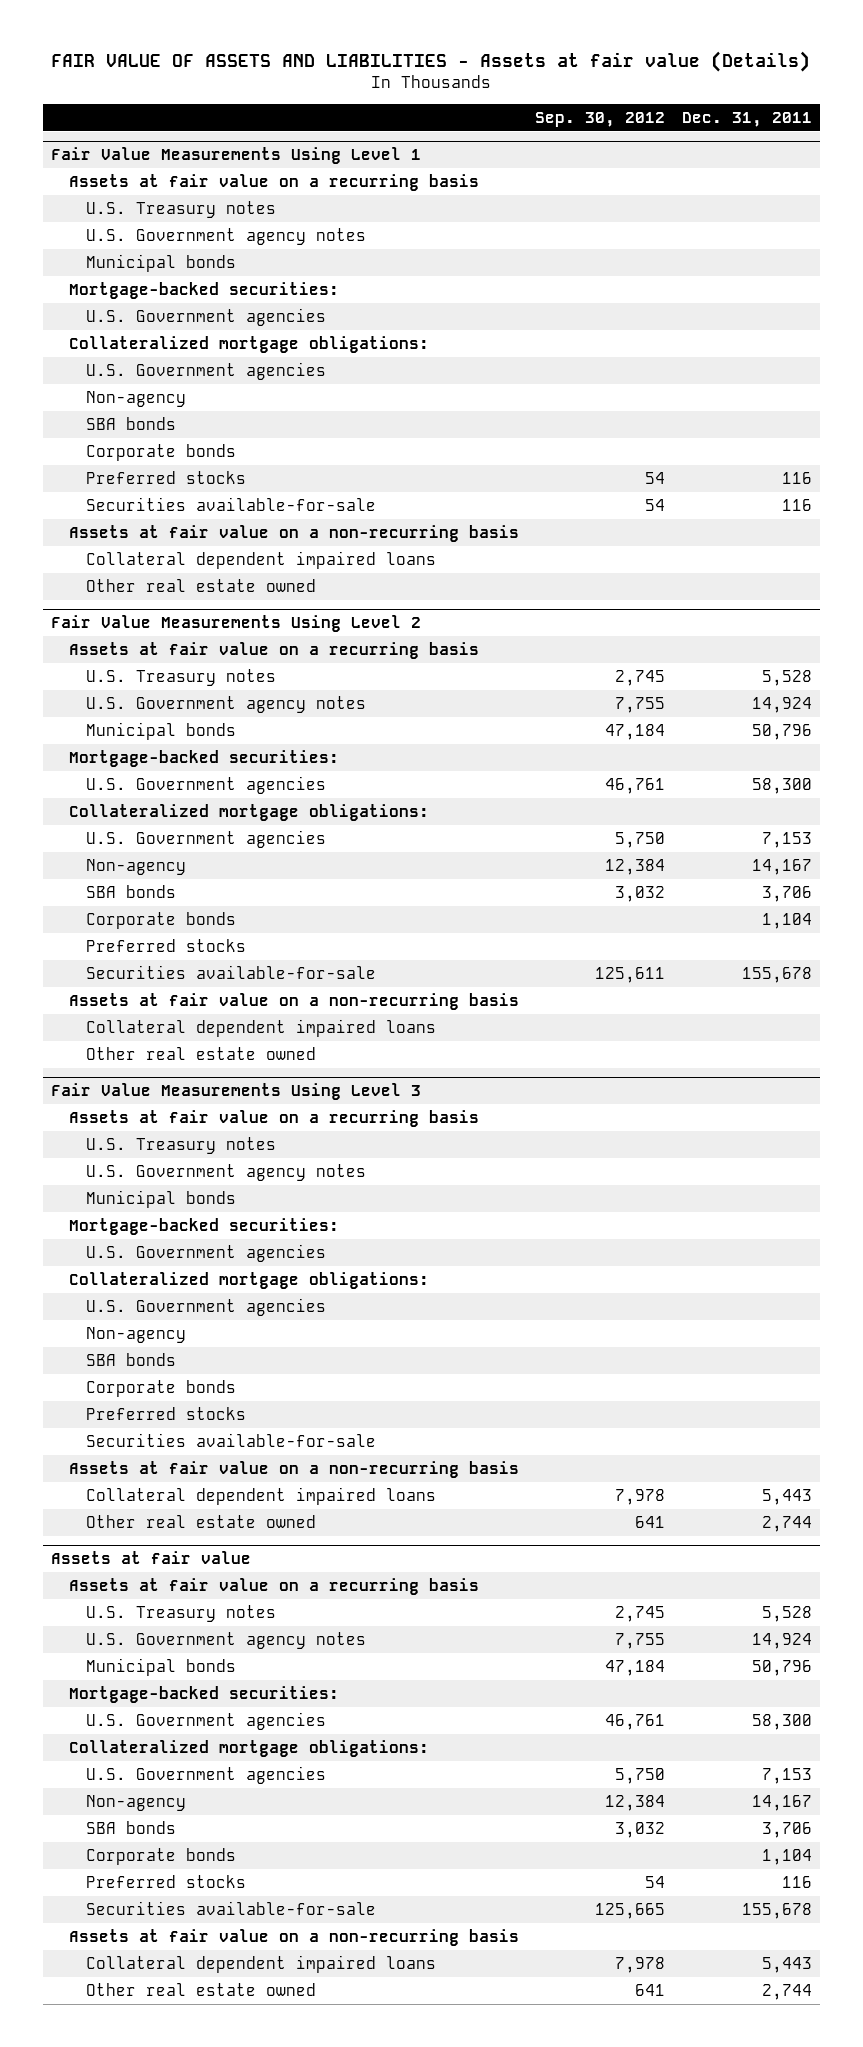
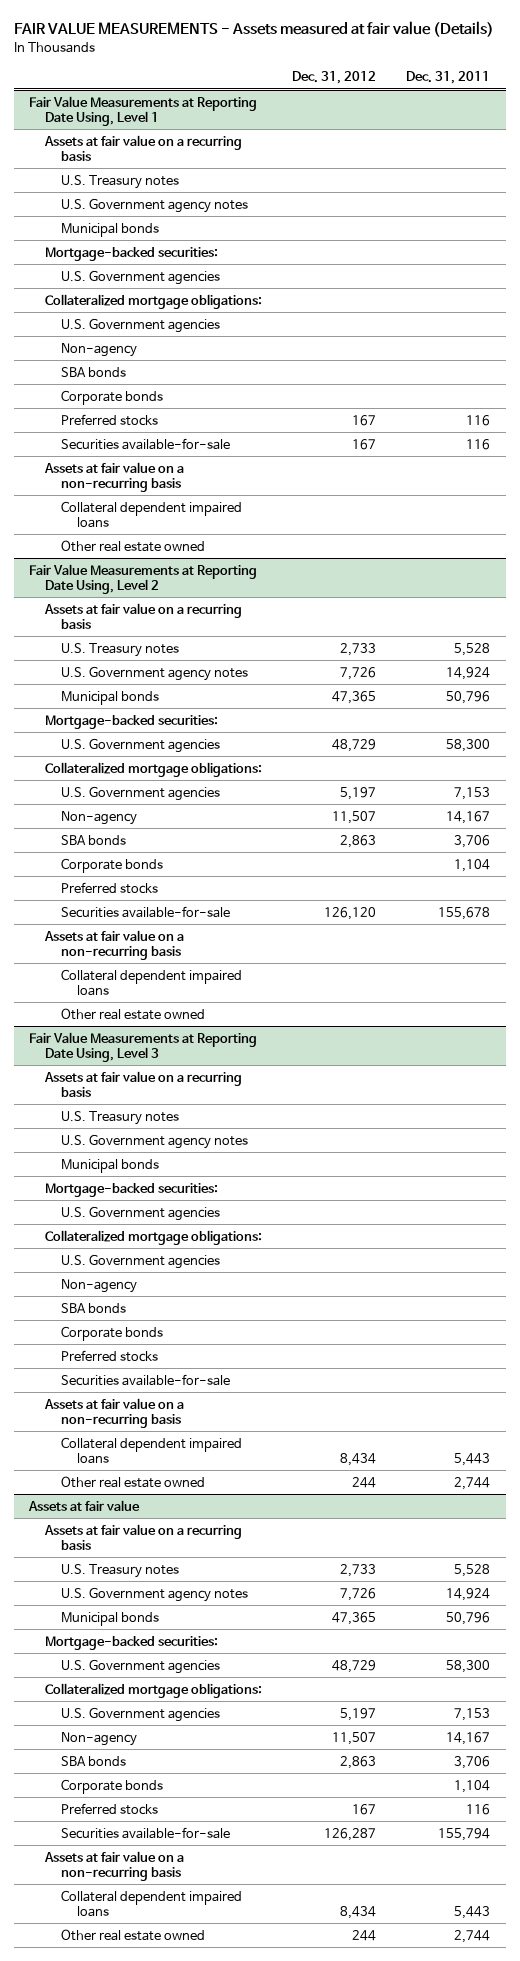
- FAIR VALUE OF ASSETS AND LIABILITIES - Assets at fair value (Details)
+ FAIR VALUE MEASUREMENTS - Assets measured at fair value (Details)
- | Sep. 30, 2012 | Dec. 31, 2011
+ | Dec. 31, 2012 | Dec. 31, 2011
- Fair Value Measurements Using Level 1
+ Fair Value Measurements at Reporting Date Using, Level 1
- Fair Value Measurements Using Level 2
+ Fair Value Measurements at Reporting Date Using, Level 2
- Fair Value Measurements Using Level 3
+ Fair Value Measurements at Reporting Date Using, Level 3
@ Assets at fair value
- Securities available-for-sale | 125,665 | 155,678
+ Securities available-for-sale | 126,287 | 155,794

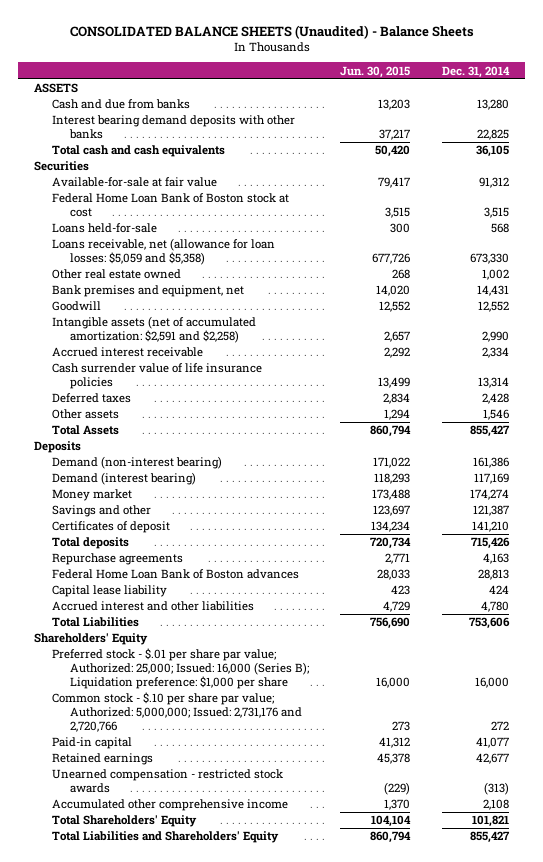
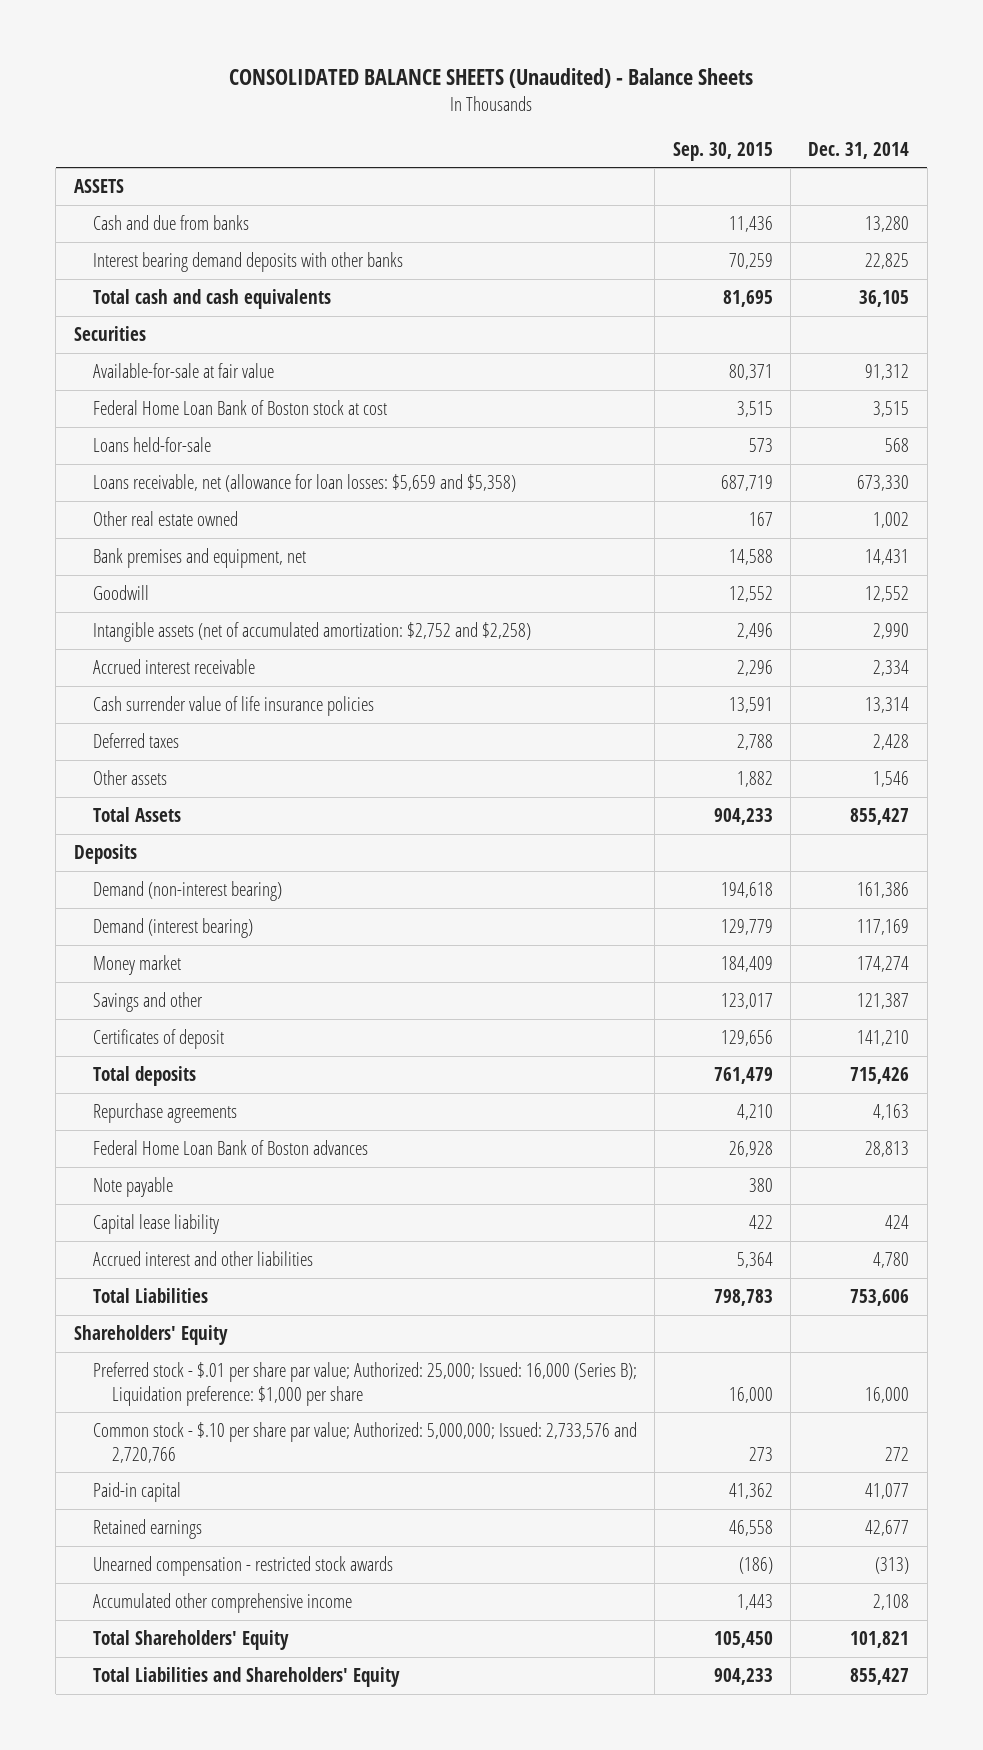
- | Jun. 30, 2015 | Dec. 31, 2014
+ | Sep. 30, 2015 | Dec. 31, 2014
- Loans receivable, net (allowance for loan losses: $5,059 and $5,358) | 677,726 | 673,330
+ Loans receivable, net (allowance for loan losses: $5,659 and $5,358) | 687,719 | 673,330
- Intangible assets (net of accumulated amortization: $2,591 and $2,258) | 2,657 | 2,990
+ Intangible assets (net of accumulated amortization: $2,752 and $2,258) | 2,496 | 2,990
+ Note payable | 380 |
- Common stock - $.10 per share par value; Authorized: 5,000,000; Issued: 2,731,176 and 2,720,766 | 273 | 272
+ Common stock - $.10 per share par value; Authorized: 5,000,000; Issued: 2,733,576 and 2,720,766 | 273 | 272

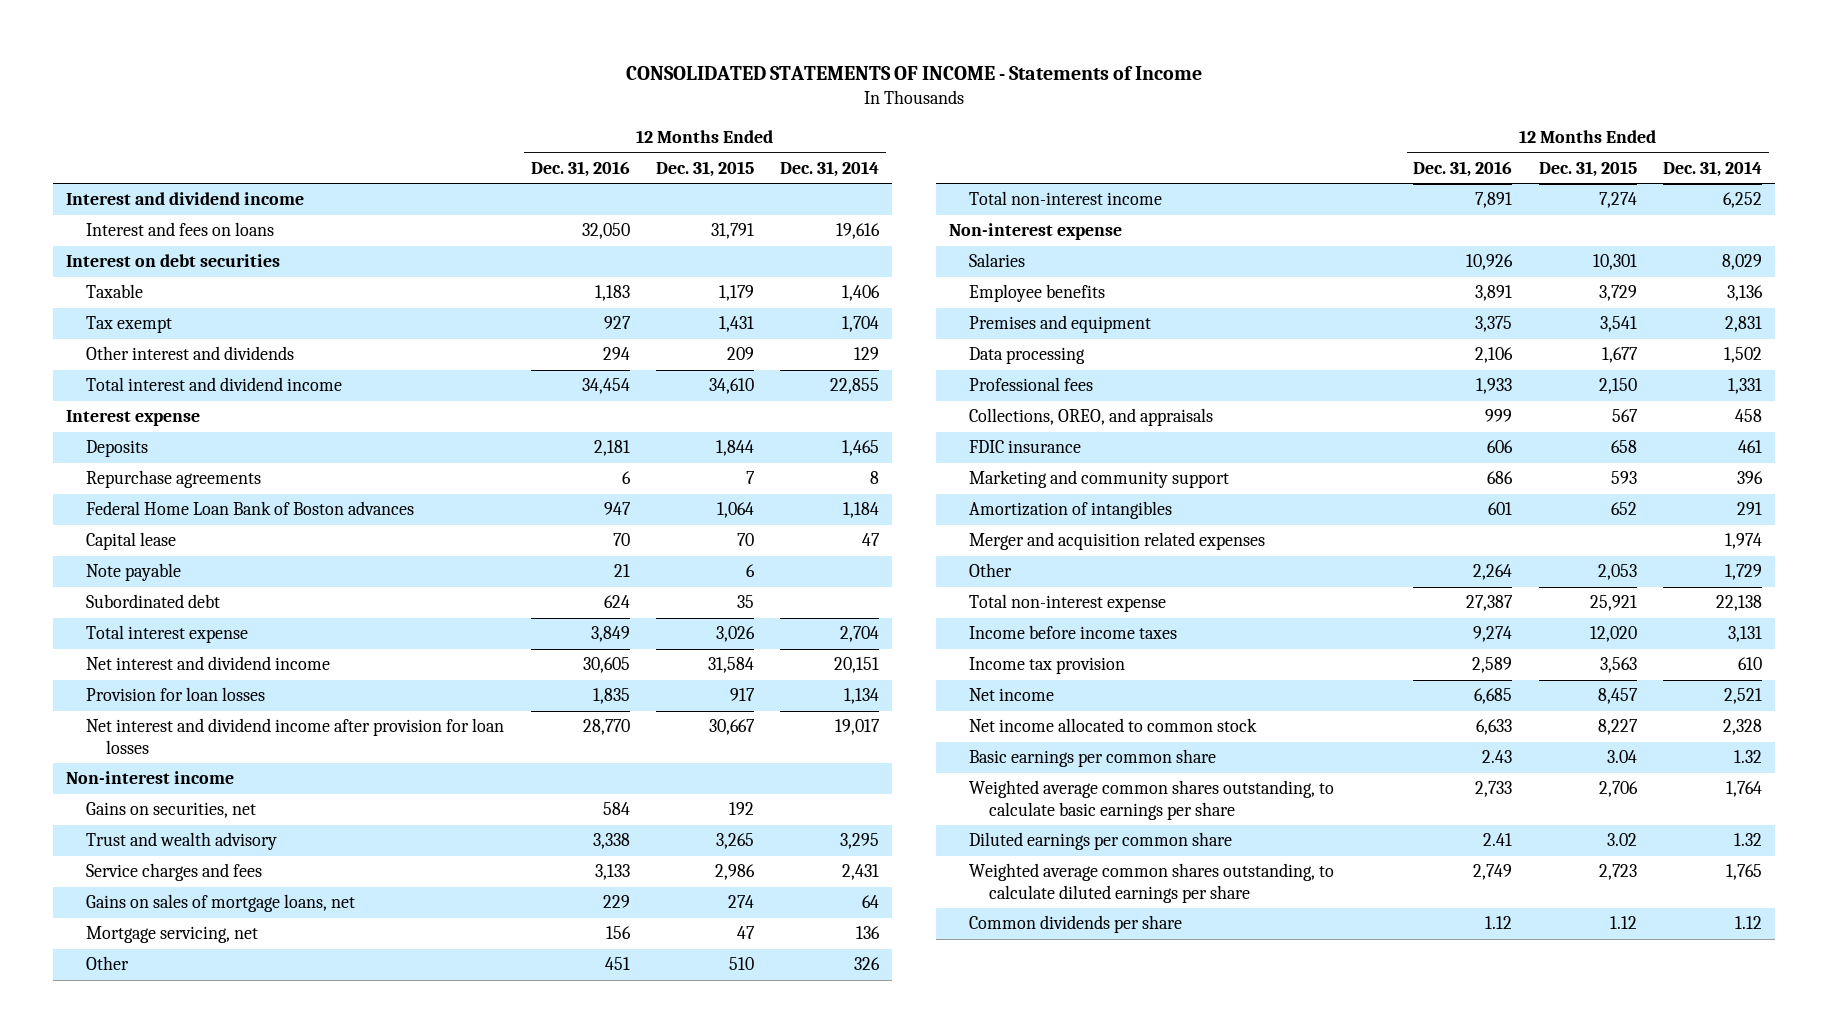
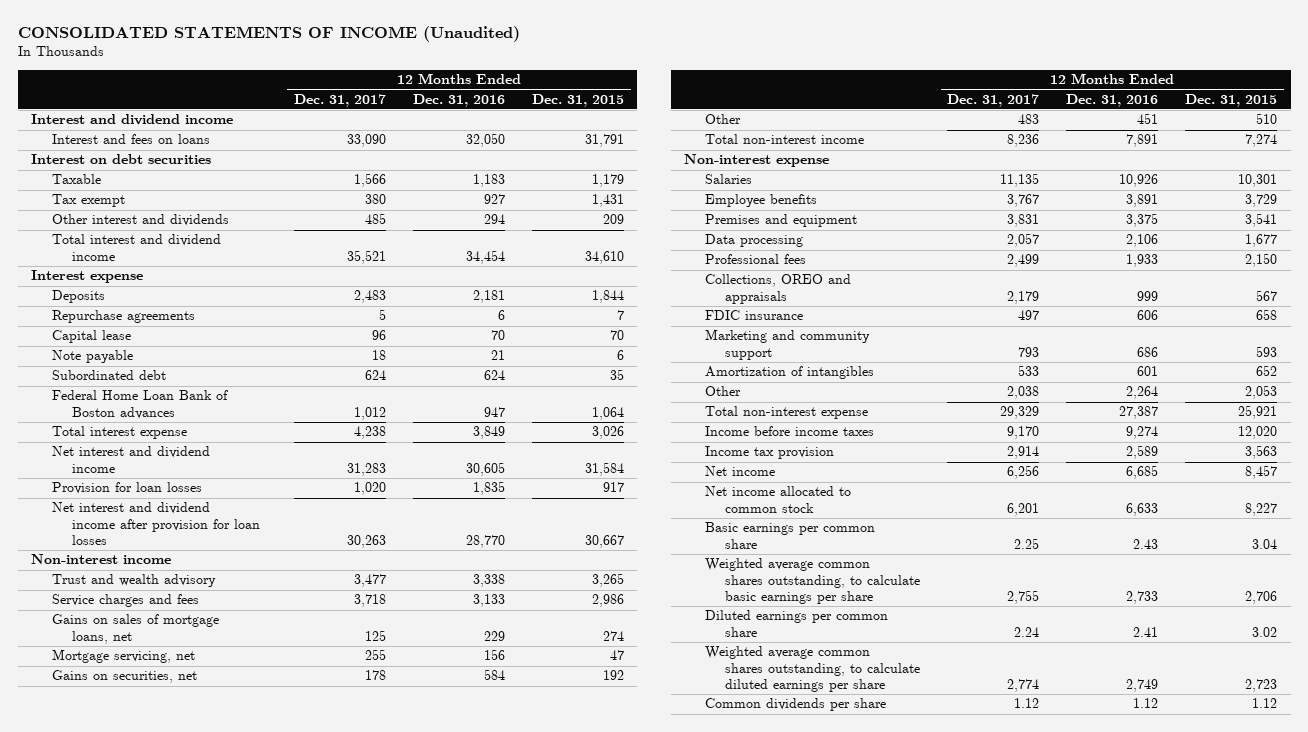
- CONSOLIDATED STATEMENTS OF INCOME - Statements of Income
+ CONSOLIDATED STATEMENTS OF INCOME (Unaudited)
- | 12 Months Ended Dec. 31, 2016 | 12 Months Ended Dec. 31, 2015 | 12 Months Ended Dec. 31, 2014
+ | 12 Months Ended Dec. 31, 2017 | 12 Months Ended Dec. 31, 2016 | 12 Months Ended Dec. 31, 2015
moved down: Federal Home Loan Bank of Boston advances | 1,012 | 947 | 1,064
moved down: Gains on securities, net | 178 | 584 | 192
- Collections, OREO, and appraisals | 999 | 567 | 458
+ Collections, OREO and appraisals | 2,179 | 999 | 567
- Merger and acquisition related expenses | | | 1,974

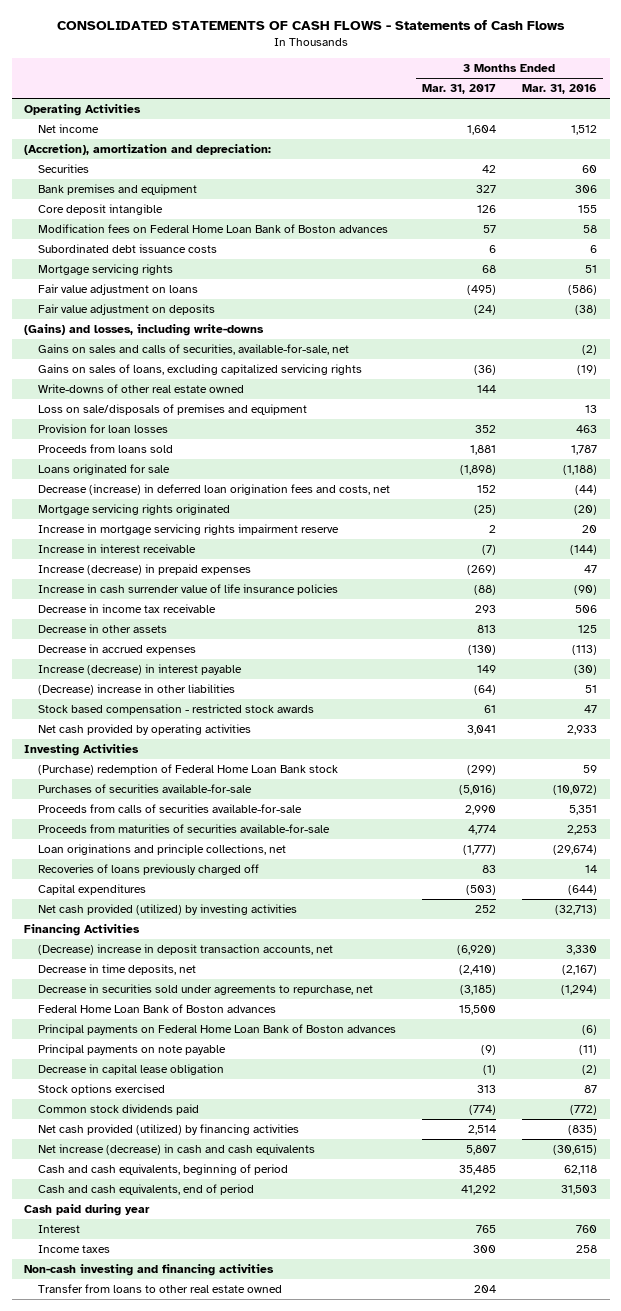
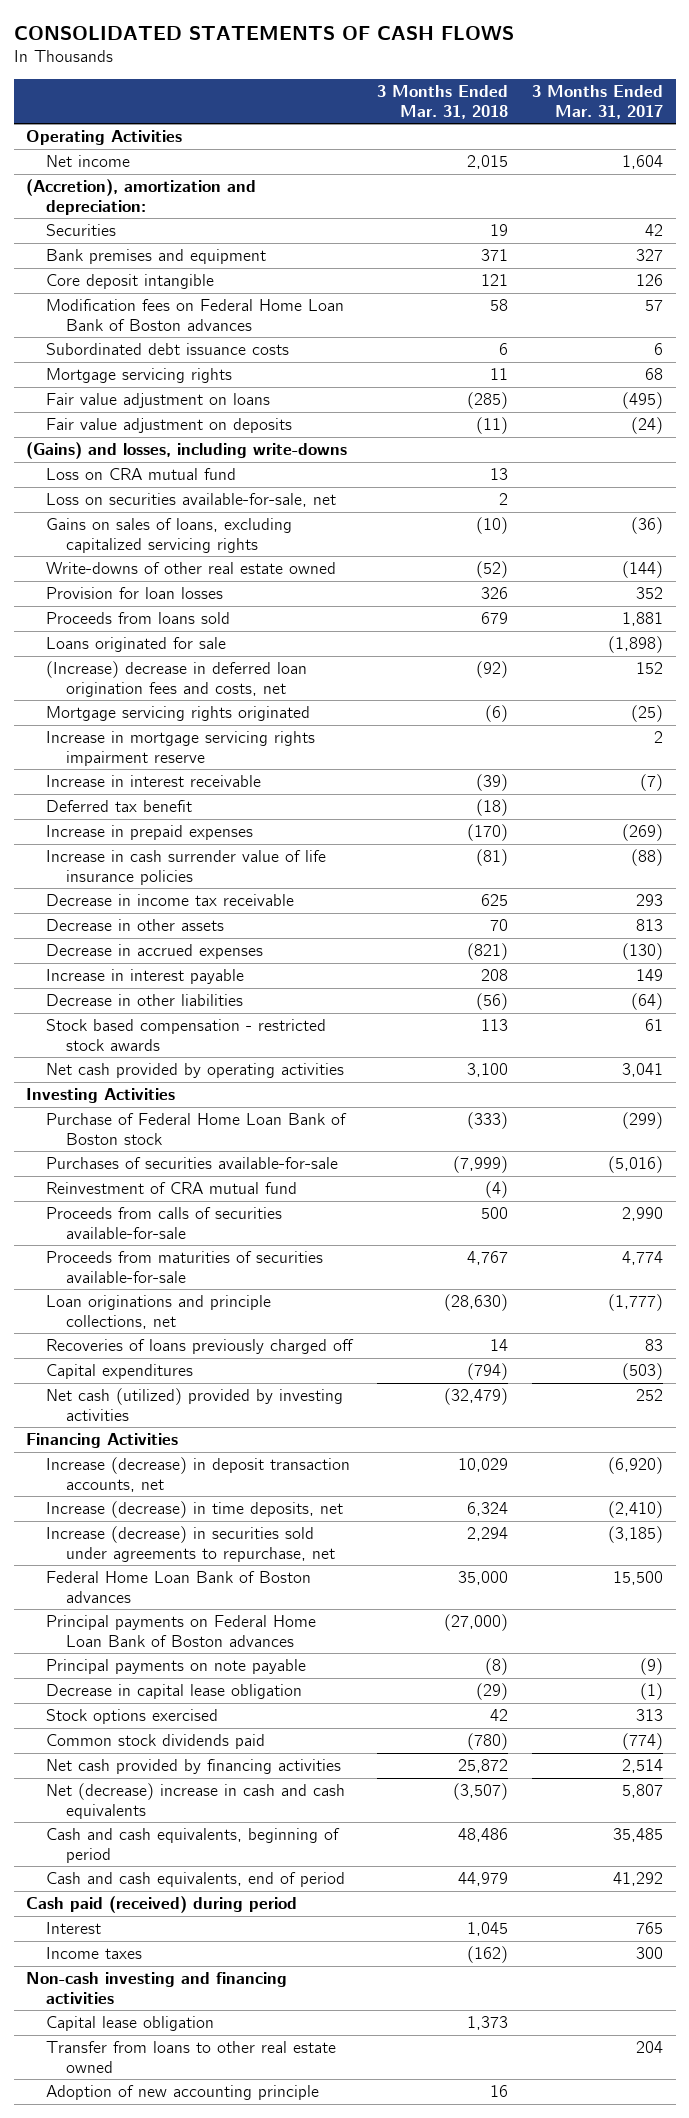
- CONSOLIDATED STATEMENTS OF CASH FLOWS - Statements of Cash Flows
+ CONSOLIDATED STATEMENTS OF CASH FLOWS
- | 3 Months Ended Mar. 31, 2017 | 3 Months Ended Mar. 31, 2016
+ | 3 Months Ended Mar. 31, 2018 | 3 Months Ended Mar. 31, 2017
- Gains on sales and calls of securities, available-for-sale, net | | (2)
+ Loss on CRA mutual fund | 13 |
+ Loss on securities available-for-sale, net | 2 |
- Write-downs of other real estate owned | 144 |
- Loss on sale/disposals of premises and equipment | | 13
+ Write-downs of other real estate owned | (52) | (144)
- Decrease (increase) in deferred loan origination fees and costs, net | 152 | (44)
+ (Increase) decrease in deferred loan origination fees and costs, net | (92) | 152
- Increase (decrease) in prepaid expenses | (269) | 47
+ Deferred tax benefit | (18) |
+ Increase in prepaid expenses | (170) | (269)
- Increase (decrease) in interest payable | 149 | (30)
- (Decrease) increase in other liabilities | (64) | 51
+ Increase in interest payable | 208 | 149
+ Decrease in other liabilities | (56) | (64)
- (Purchase) redemption of Federal Home Loan Bank stock | (299) | 59
+ Purchase of Federal Home Loan Bank of Boston stock | (333) | (299)
+ Reinvestment of CRA mutual fund | (4) |
- Net cash provided (utilized) by investing activities | 252 | (32,713)
+ Net cash (utilized) provided by investing activities | (32,479) | 252
- (Decrease) increase in deposit transaction accounts, net | (6,920) | 3,330
- Decrease in time deposits, net | (2,410) | (2,167)
- Decrease in securities sold under agreements to repurchase, net | (3,185) | (1,294)
+ Increase (decrease) in deposit transaction accounts, net | 10,029 | (6,920)
+ Increase (decrease) in time deposits, net | 6,324 | (2,410)
+ Increase (decrease) in securities sold under agreements to repurchase, net | 2,294 | (3,185)
- Net cash provided (utilized) by financing activities | 2,514 | (835)
- Net increase (decrease) in cash and cash equivalents | 5,807 | (30,615)
+ Net cash provided by financing activities | 25,872 | 2,514
+ Net (decrease) increase in cash and cash equivalents | (3,507) | 5,807
- Cash paid during year
+ Cash paid (received) during period
+ Capital lease obligation | 1,373 |
+ Adoption of new accounting principle | 16 |

